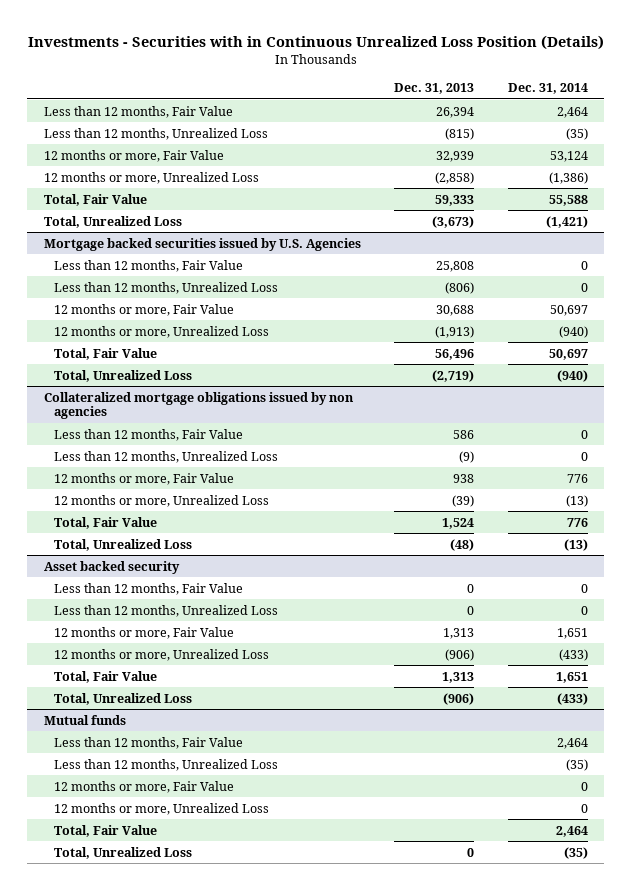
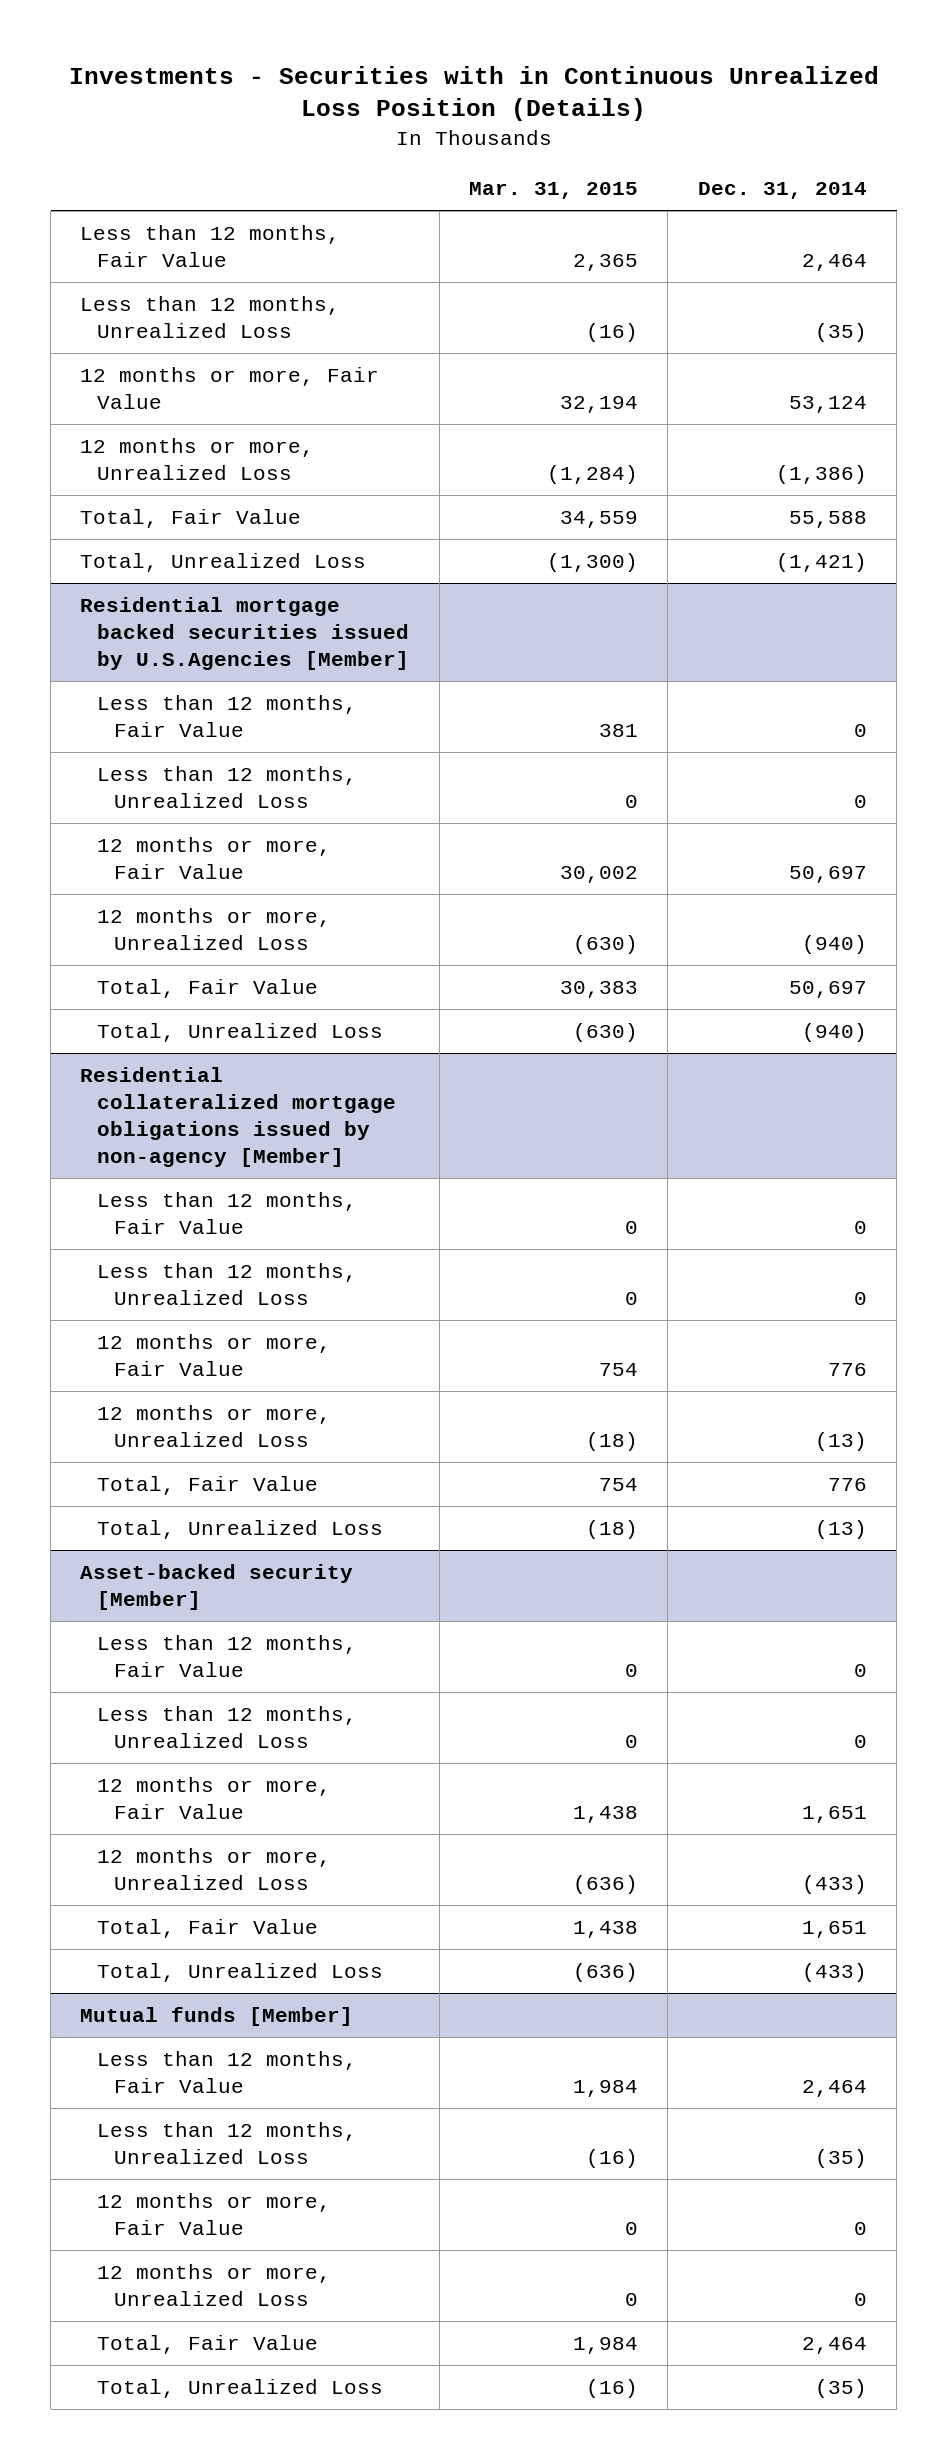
- | Dec. 31, 2013 | Dec. 31, 2014
+ | Mar. 31, 2015 | Dec. 31, 2014
- Mortgage backed securities issued by U.S. Agencies
+ Residential mortgage backed securities issued by U.S.Agencies [Member]
- Collateralized mortgage obligations issued by non agencies
+ Residential collateralized mortgage obligations issued by non-agency [Member]
- Asset backed security
+ Asset-backed security [Member]
- Mutual funds
+ Mutual funds [Member]

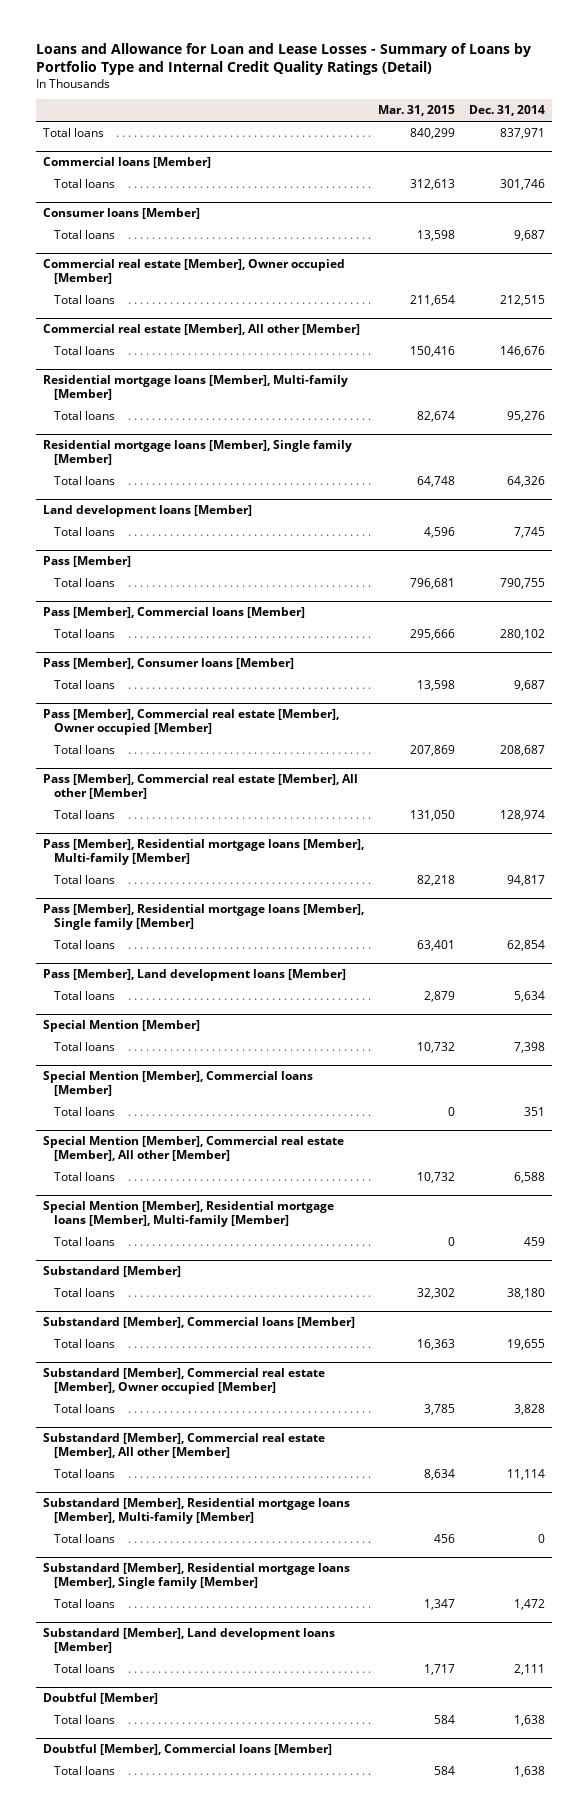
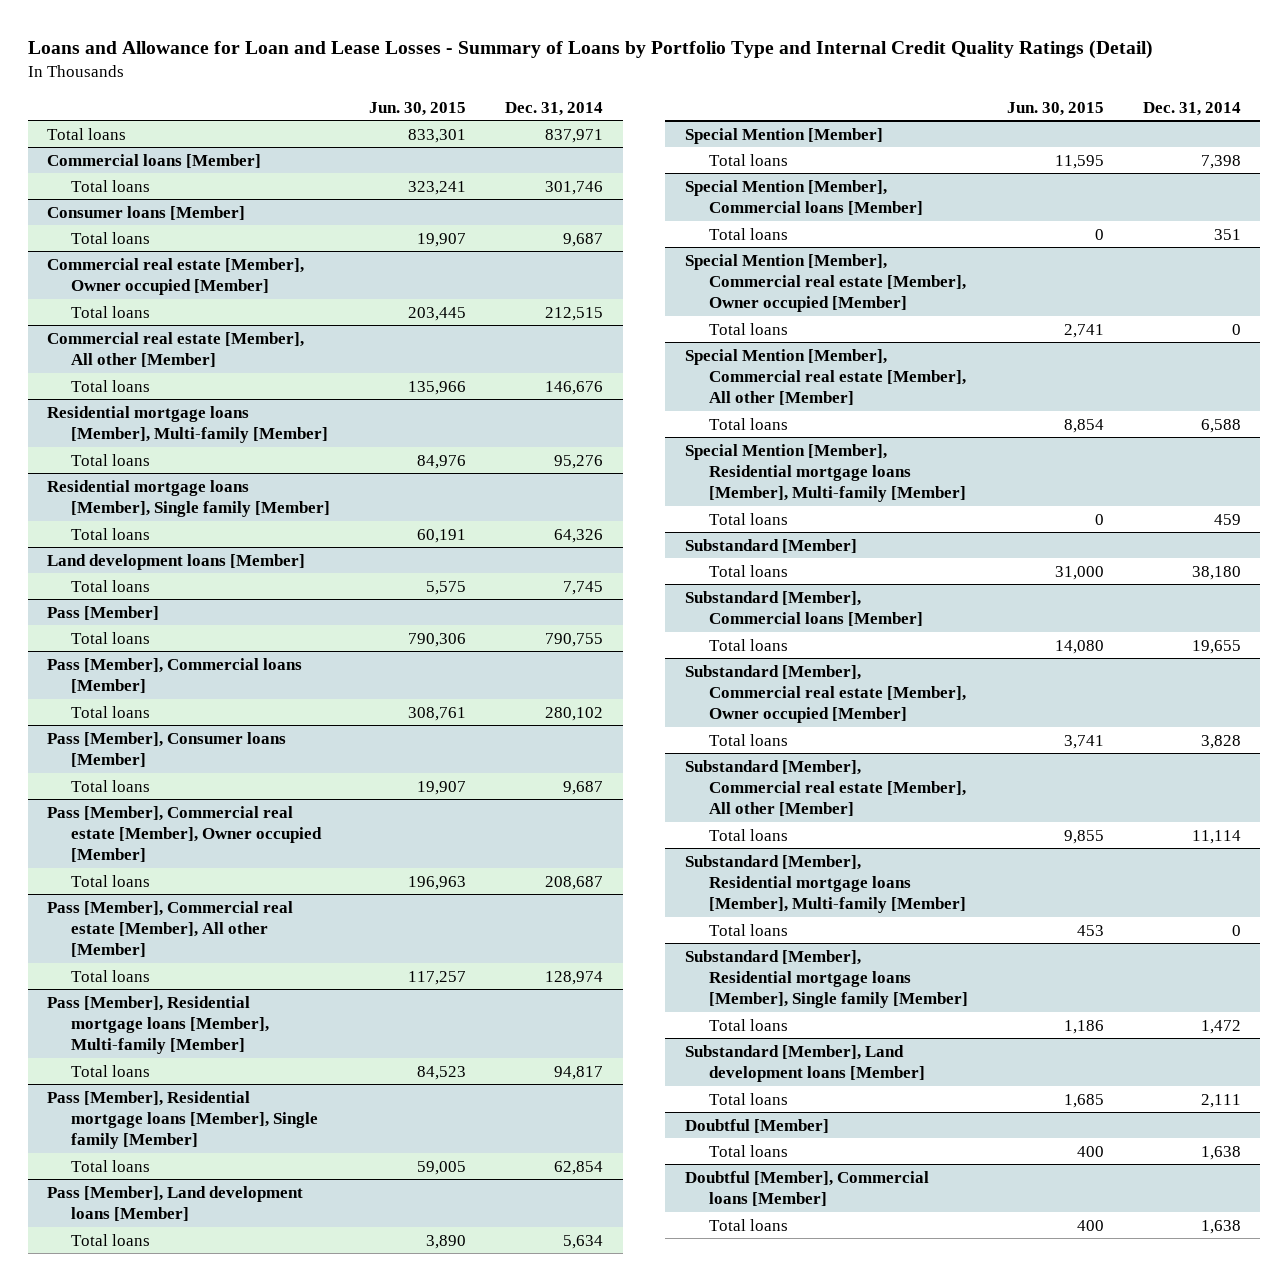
- | Mar. 31, 2015 | Dec. 31, 2014
+ | Jun. 30, 2015 | Dec. 31, 2014
+ Special Mention [Member], Commercial real estate [Member], Owner occupied [Member]
+ Total loans | 2,741 | 0

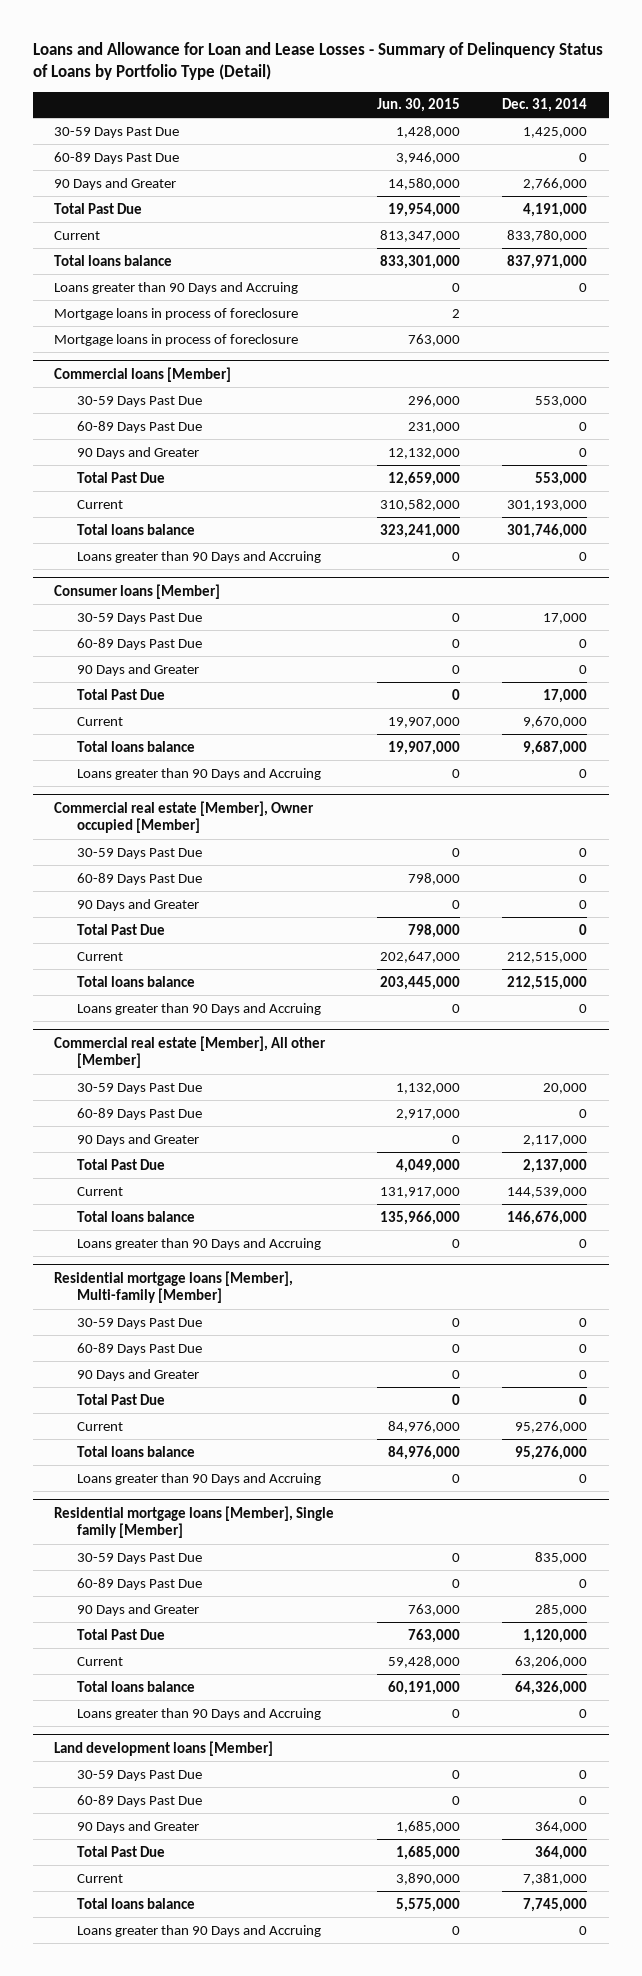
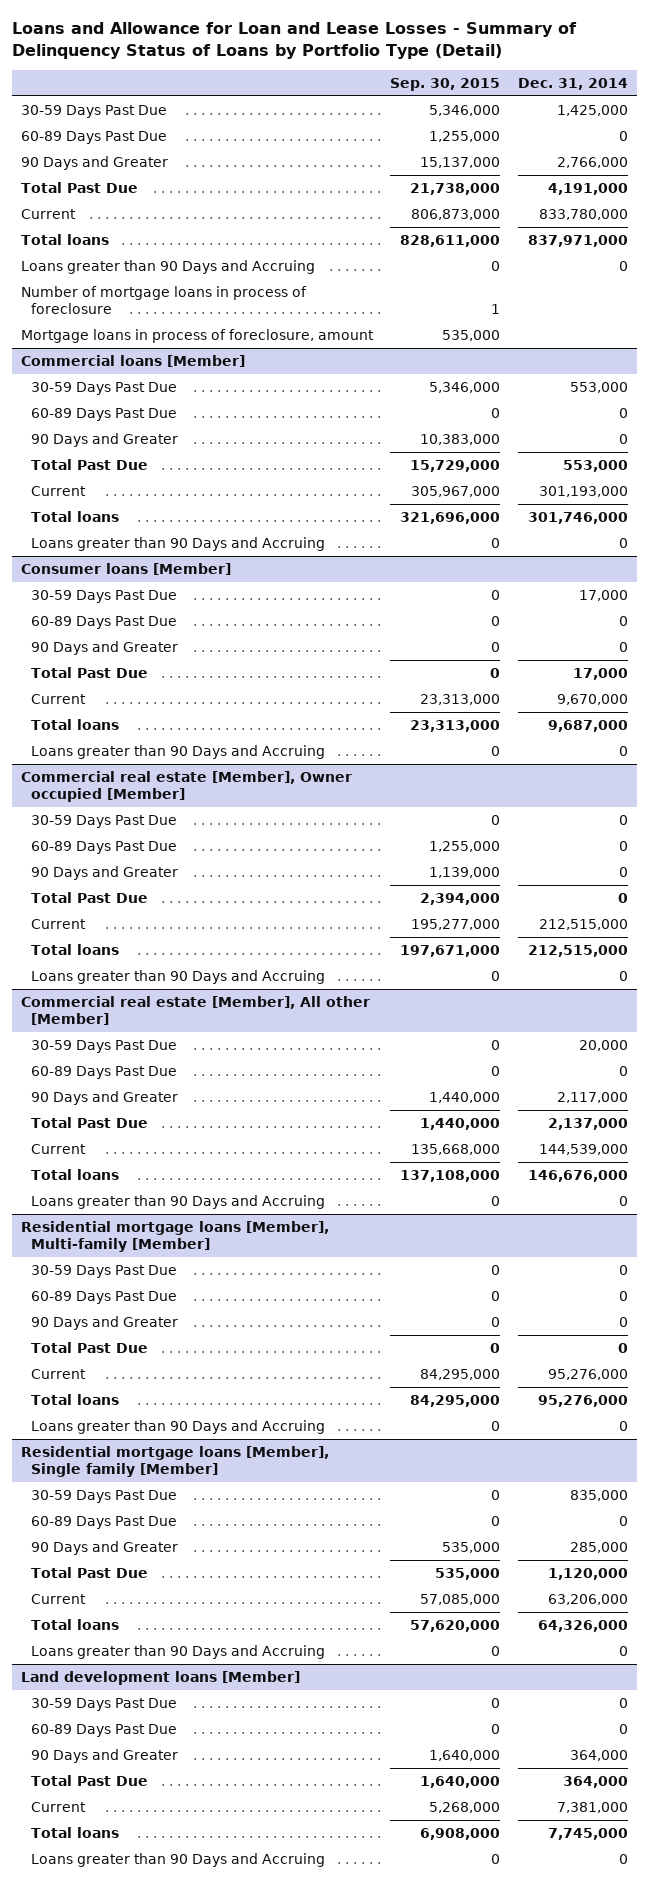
- | Jun. 30, 2015 | Dec. 31, 2014
+ | Sep. 30, 2015 | Dec. 31, 2014
- Total loans balance | 833,301,000 | 837,971,000
+ Total loans | 828,611,000 | 837,971,000
- Mortgage loans in process of foreclosure | 2 |
- Mortgage loans in process of foreclosure | 763,000 |
+ Number of mortgage loans in process of foreclosure | 1 |
+ Mortgage loans in process of foreclosure, amount | 535,000 |
@ Commercial loans [Member]
- Total loans balance | 323,241,000 | 301,746,000
+ Total loans | 321,696,000 | 301,746,000
@ Consumer loans [Member]
- Total loans balance | 19,907,000 | 9,687,000
+ Total loans | 23,313,000 | 9,687,000
@ Commercial real estate [Member], Owner occupied [Member]
- Total loans balance | 203,445,000 | 212,515,000
+ Total loans | 197,671,000 | 212,515,000
@ Commercial real estate [Member], All other [Member]
- Total loans balance | 135,966,000 | 146,676,000
+ Total loans | 137,108,000 | 146,676,000
@ Residential mortgage loans [Member], Multi-family [Member]
- Total loans balance | 84,976,000 | 95,276,000
+ Total loans | 84,295,000 | 95,276,000
@ Residential mortgage loans [Member], Single family [Member]
- Total loans balance | 60,191,000 | 64,326,000
+ Total loans | 57,620,000 | 64,326,000
@ Land development loans [Member]
- Total loans balance | 5,575,000 | 7,745,000
+ Total loans | 6,908,000 | 7,745,000

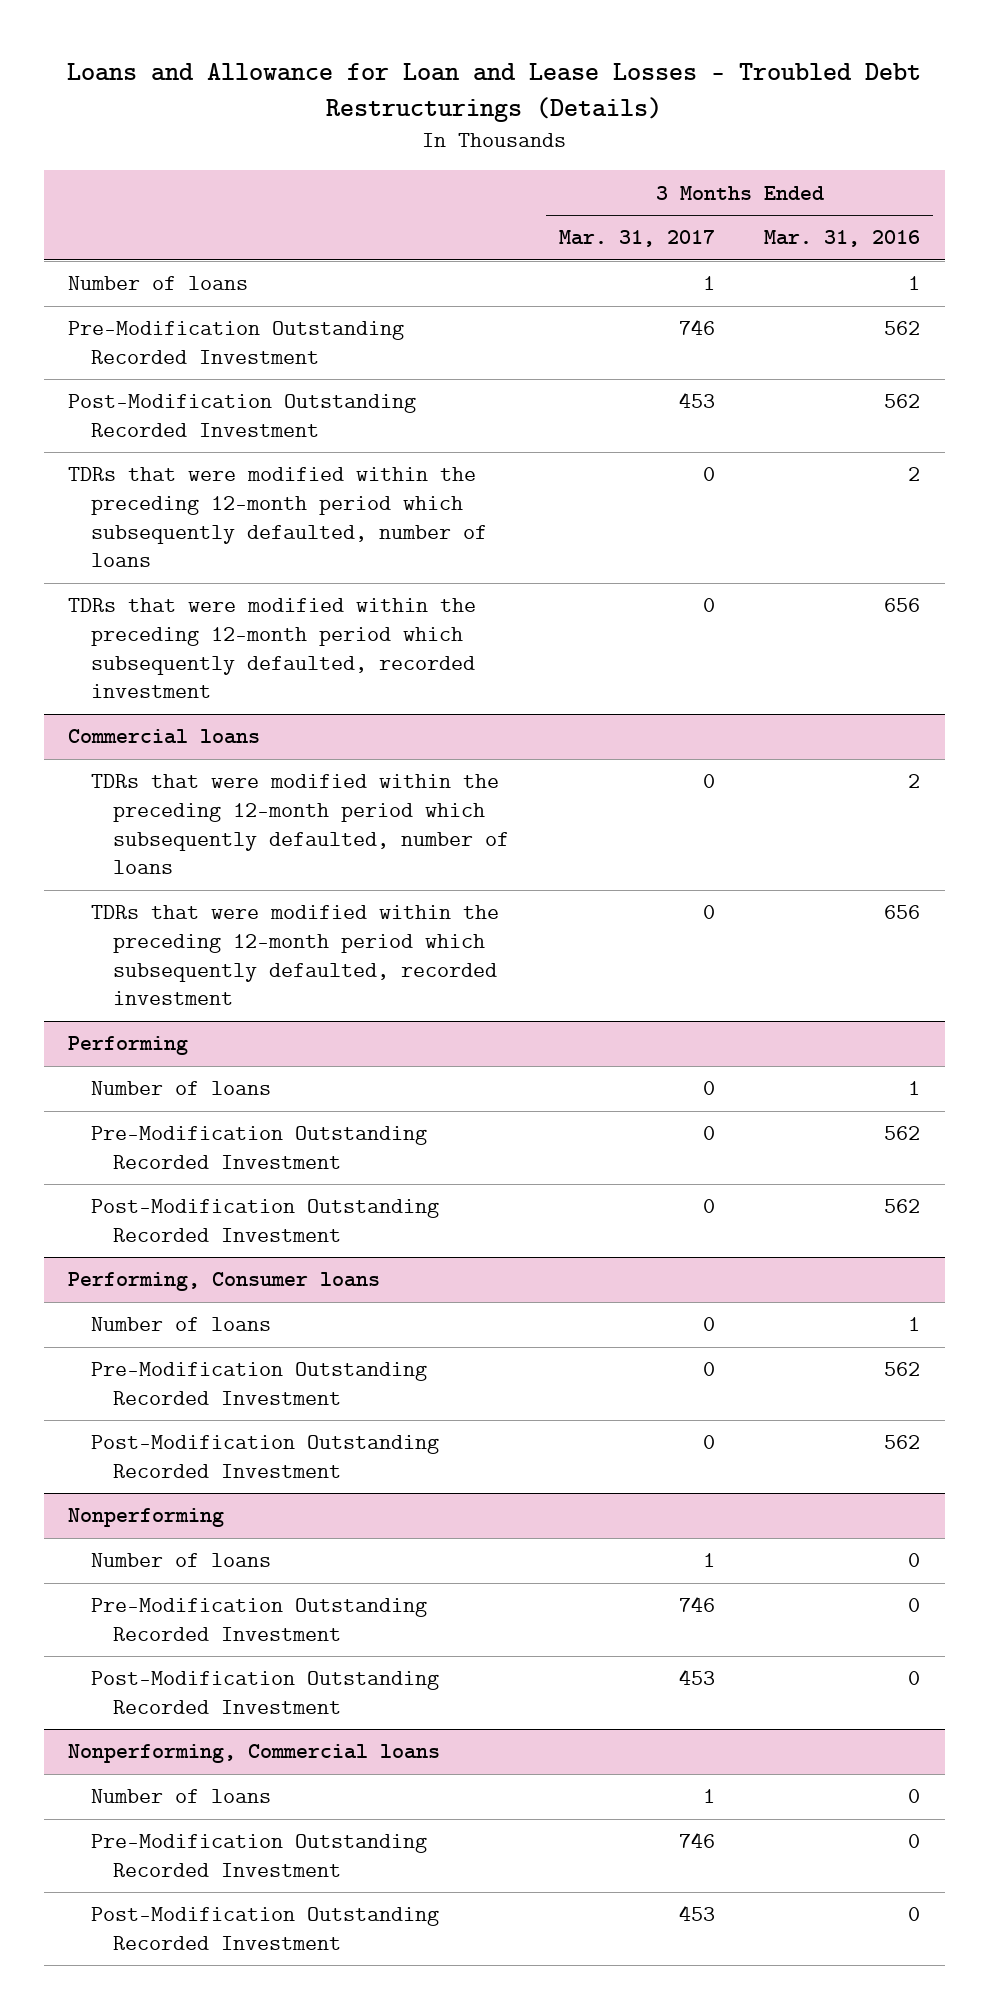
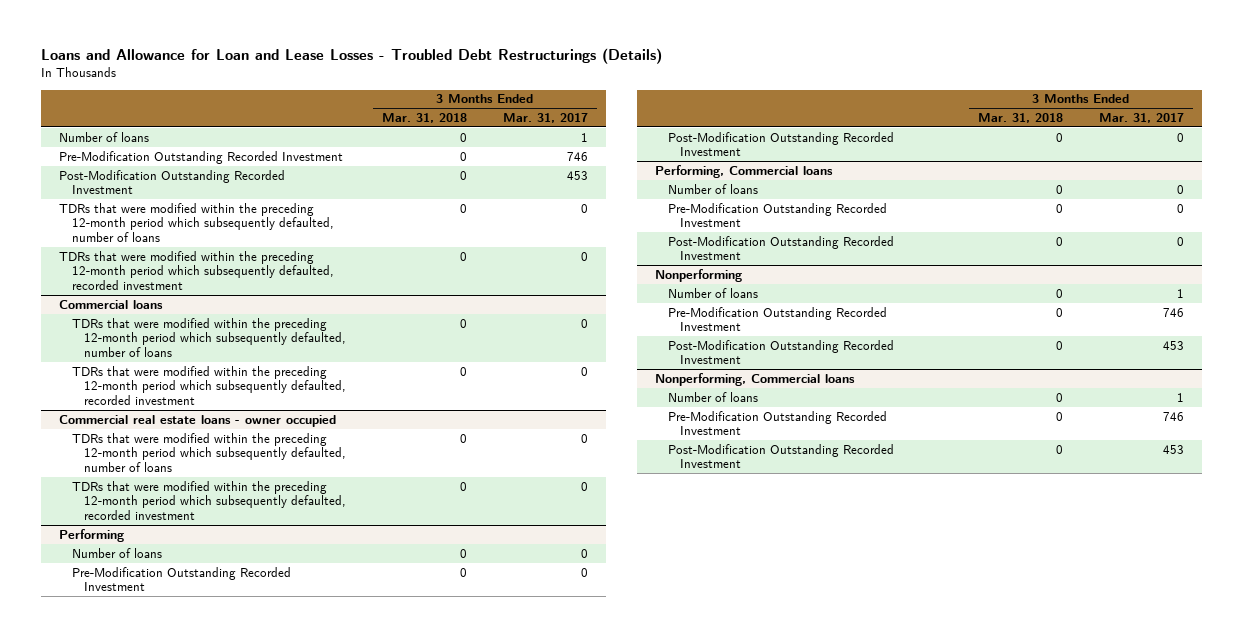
- | 3 Months Ended Mar. 31, 2017 | 3 Months Ended Mar. 31, 2016
+ | 3 Months Ended Mar. 31, 2018 | 3 Months Ended Mar. 31, 2017
+ Commercial real estate loans - owner occupied
+ TDRs that were modified within the preceding 12-month period which subsequently defaulted, number of loans | 0 | 0
+ TDRs that were modified within the preceding 12-month period which subsequently defaulted, recorded investment | 0 | 0
- Performing, Consumer loans
+ Performing, Commercial loans

